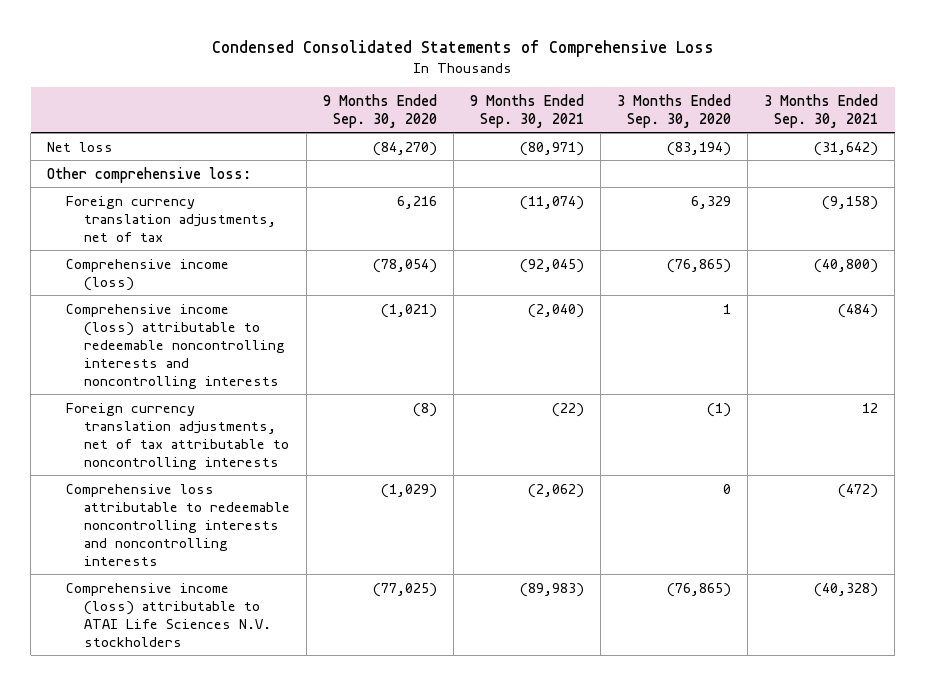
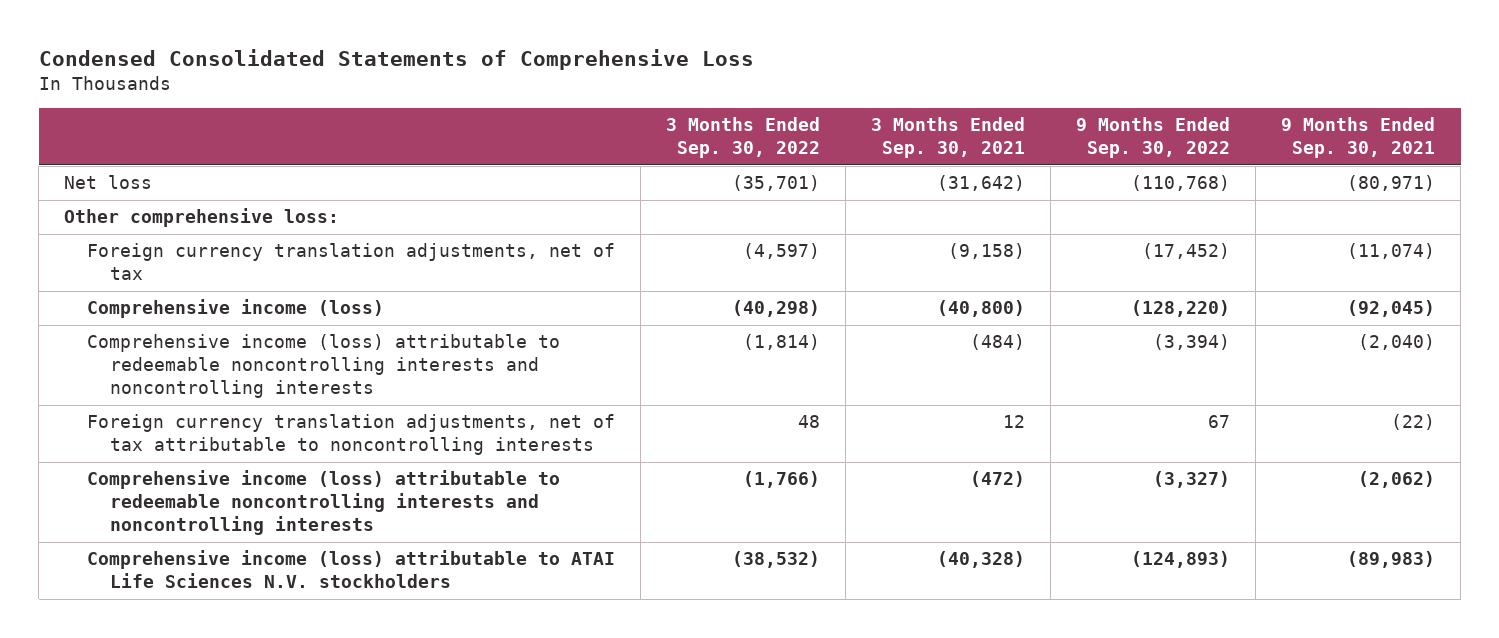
- | 9 Months Ended Sep. 30, 2020 | 9 Months Ended Sep. 30, 2021 | 3 Months Ended Sep. 30, 2020 | 3 Months Ended Sep. 30, 2021
+ | 3 Months Ended Sep. 30, 2022 | 3 Months Ended Sep. 30, 2021 | 9 Months Ended Sep. 30, 2022 | 9 Months Ended Sep. 30, 2021
- Comprehensive loss attributable to redeemable noncontrolling interests and noncontrolling interests | (1,029) | (2,062) | 0 | (472)
+ Comprehensive income (loss) attributable to redeemable noncontrolling interests and noncontrolling interests | (1,766) | (472) | (3,327) | (2,062)

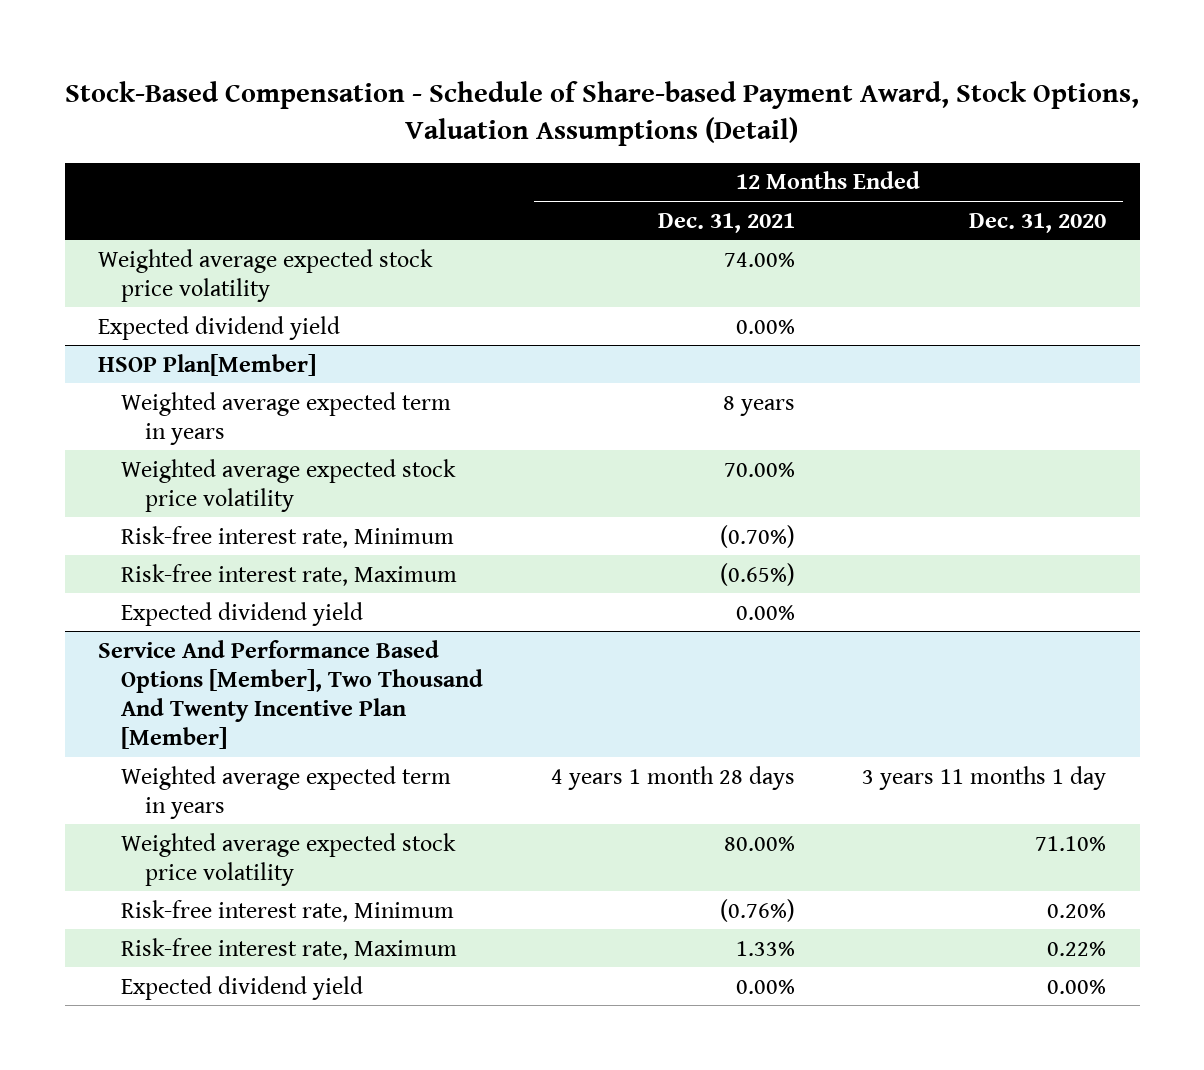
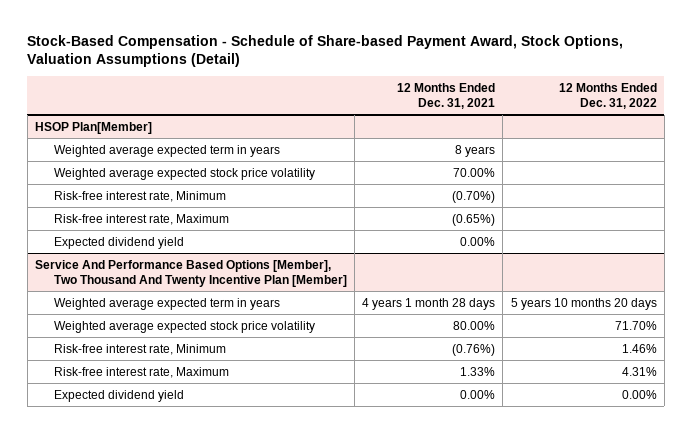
- | 12 Months Ended Dec. 31, 2021 | 12 Months Ended Dec. 31, 2020
+ | 12 Months Ended Dec. 31, 2021 | 12 Months Ended Dec. 31, 2022
- Weighted average expected stock price volatility | 74.00% |
- Expected dividend yield | 0.00% |

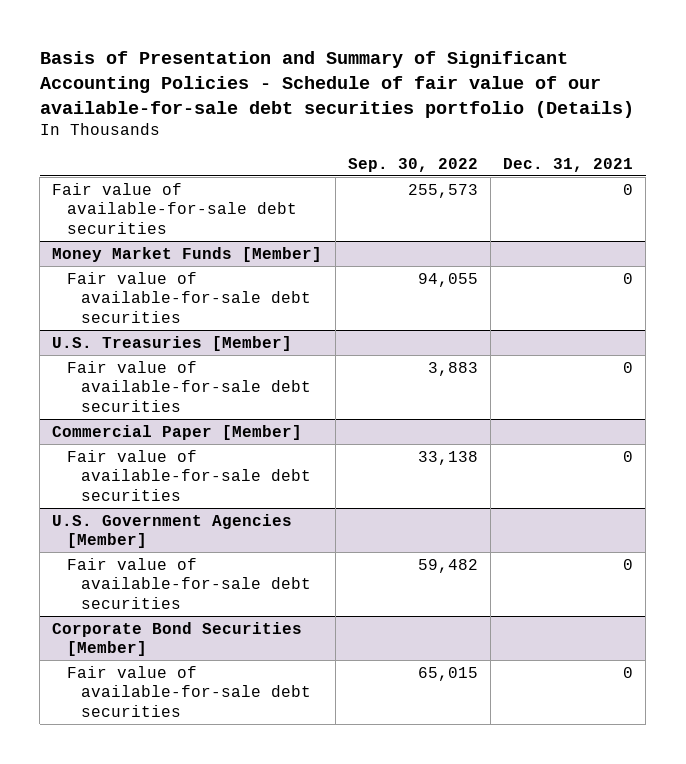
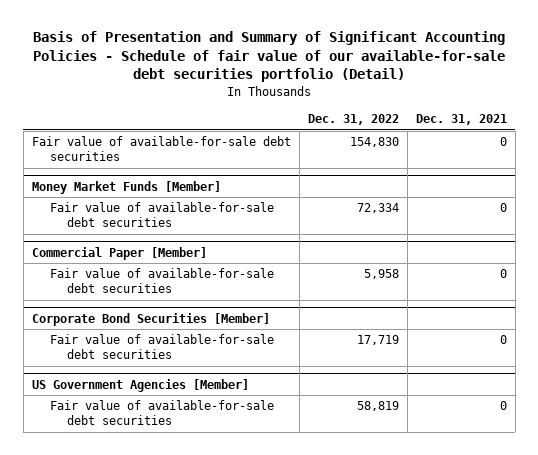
- Basis of Presentation and Summary of Significant Accounting Policies - Schedule of fair value of our available-for-sale debt securities portfolio (Details)
+ Basis of Presentation and Summary of Significant Accounting Policies - Schedule of fair value of our available-for-sale debt securities portfolio (Detail)
- | Sep. 30, 2022 | Dec. 31, 2021
+ | Dec. 31, 2022 | Dec. 31, 2021
- U.S. Treasuries [Member]
- Fair value of available-for-sale debt securities | 3,883 | 0
- U.S. Government Agencies [Member]
- Fair value of available-for-sale debt securities | 59,482 | 0
+ US Government Agencies [Member]
+ Fair value of available-for-sale debt securities | 58,819 | 0

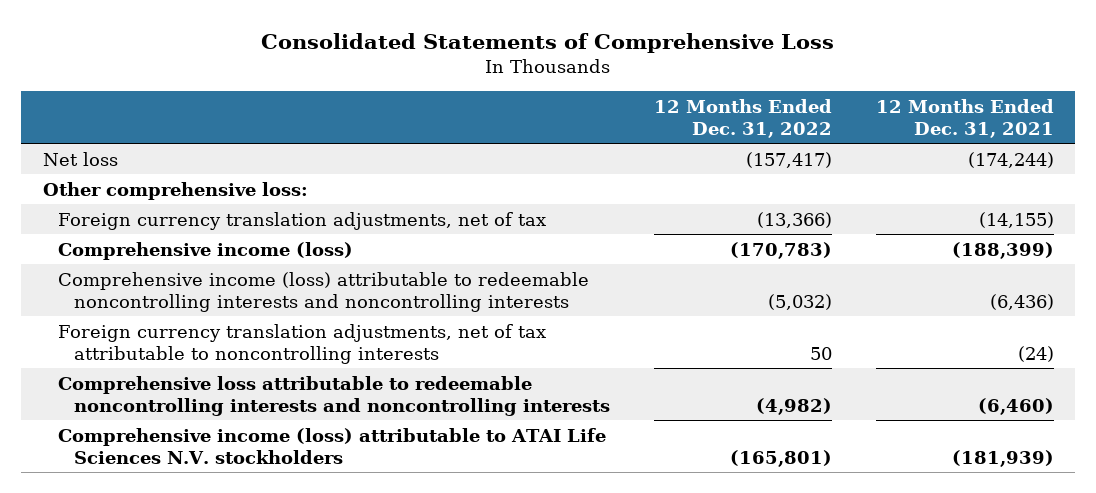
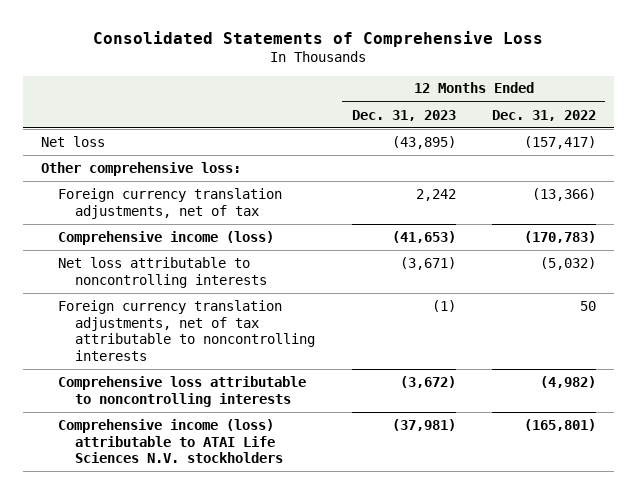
- | 12 Months Ended Dec. 31, 2022 | 12 Months Ended Dec. 31, 2021
+ | 12 Months Ended Dec. 31, 2023 | 12 Months Ended Dec. 31, 2022
- Comprehensive income (loss) attributable to redeemable noncontrolling interests and noncontrolling interests | (5,032) | (6,436)
+ Net loss attributable to noncontrolling interests | (3,671) | (5,032)
- Comprehensive loss attributable to redeemable noncontrolling interests and noncontrolling interests | (4,982) | (6,460)
+ Comprehensive loss attributable to noncontrolling interests | (3,672) | (4,982)

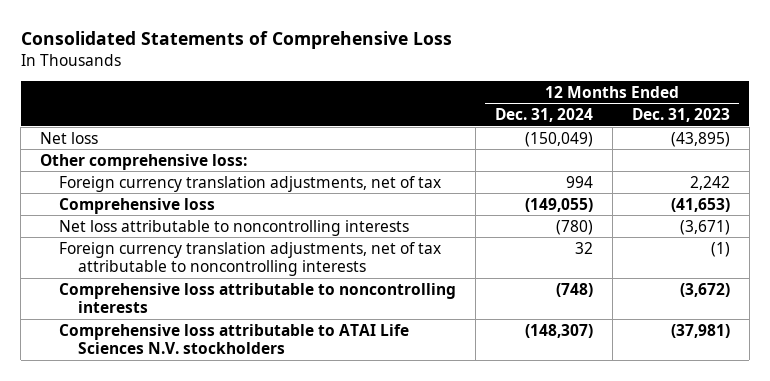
- | 12 Months Ended Dec. 31, 2023 | 12 Months Ended Dec. 31, 2022
+ | 12 Months Ended Dec. 31, 2024 | 12 Months Ended Dec. 31, 2023
- Comprehensive income (loss) | (41,653) | (170,783)
+ Comprehensive loss | (149,055) | (41,653)
- Comprehensive income (loss) attributable to ATAI Life Sciences N.V. stockholders | (37,981) | (165,801)
+ Comprehensive loss attributable to ATAI Life Sciences N.V. stockholders | (148,307) | (37,981)

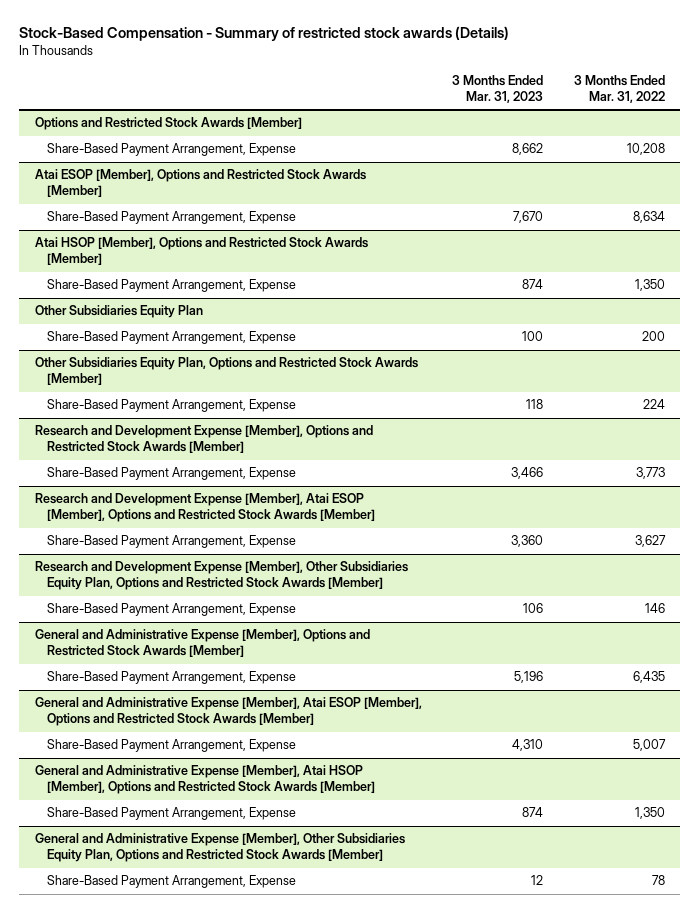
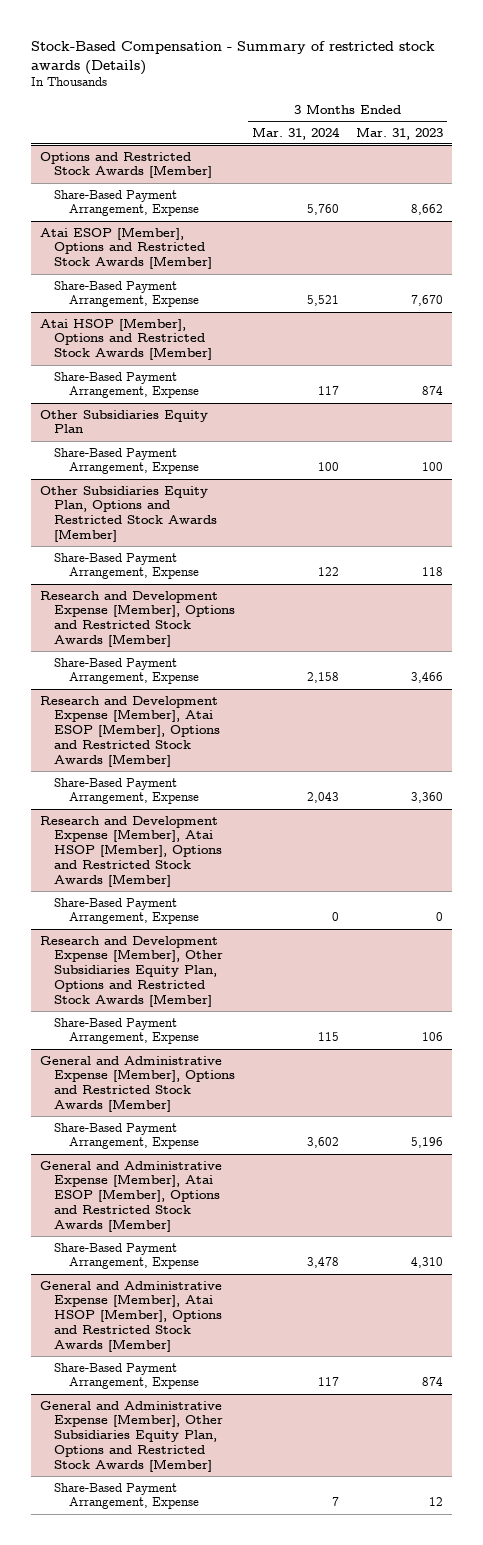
- | 3 Months Ended Mar. 31, 2023 | 3 Months Ended Mar. 31, 2022
+ | 3 Months Ended Mar. 31, 2024 | 3 Months Ended Mar. 31, 2023
+ Research and Development Expense [Member], Atai HSOP [Member], Options and Restricted Stock Awards [Member]
+ Share-Based Payment Arrangement, Expense | 0 | 0

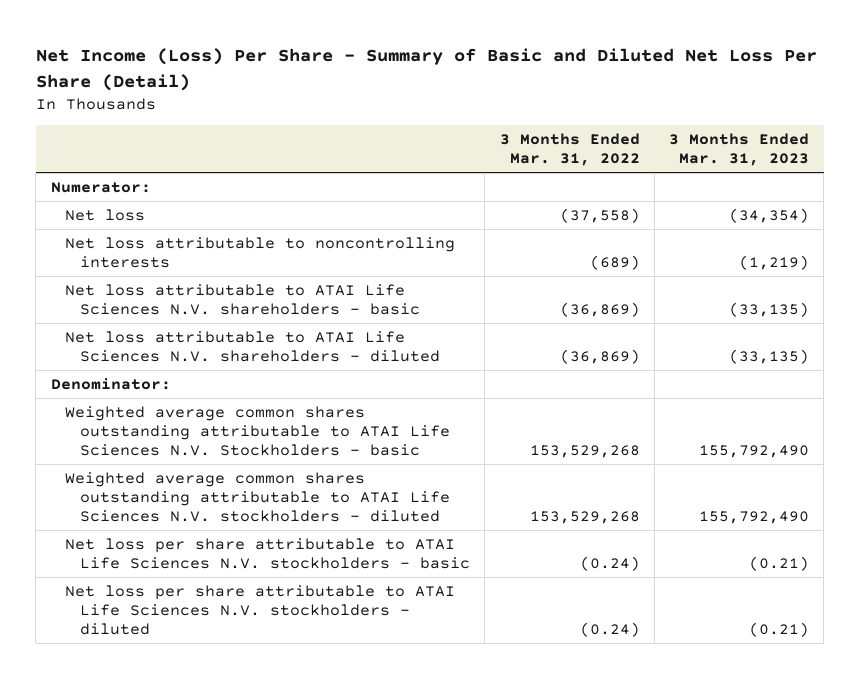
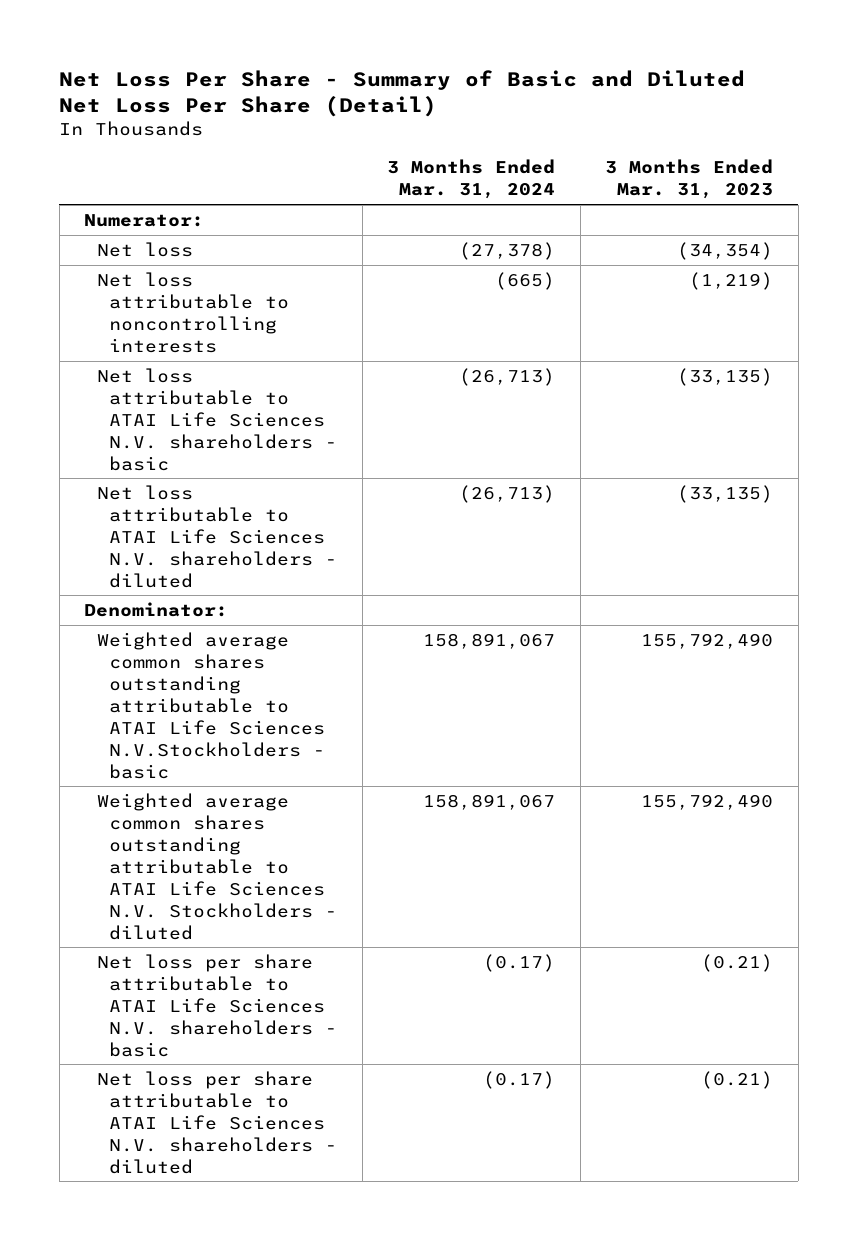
- Net Income (Loss) Per Share - Summary of Basic and Diluted Net Loss Per Share (Detail)
+ Net Loss Per Share - Summary of Basic and Diluted Net Loss Per Share (Detail)
- | 3 Months Ended Mar. 31, 2022 | 3 Months Ended Mar. 31, 2023
+ | 3 Months Ended Mar. 31, 2024 | 3 Months Ended Mar. 31, 2023
- Weighted average common shares outstanding attributable to ATAI Life Sciences N.V. Stockholders - basic | 153,529,268 | 155,792,490
- Weighted average common shares outstanding attributable to ATAI Life Sciences N.V. stockholders - diluted | 153,529,268 | 155,792,490
- Net loss per share attributable to ATAI Life Sciences N.V. stockholders - basic | (0.24) | (0.21)
- Net loss per share attributable to ATAI Life Sciences N.V. stockholders - diluted | (0.24) | (0.21)
+ Weighted average common shares outstanding attributable to ATAI Life Sciences N.V.Stockholders - basic | 158,891,067 | 155,792,490
+ Weighted average common shares outstanding attributable to ATAI Life Sciences N.V. Stockholders - diluted | 158,891,067 | 155,792,490
+ Net loss per share attributable to ATAI Life Sciences N.V. shareholders - basic | (0.17) | (0.21)
+ Net loss per share attributable to ATAI Life Sciences N.V. shareholders - diluted | (0.17) | (0.21)

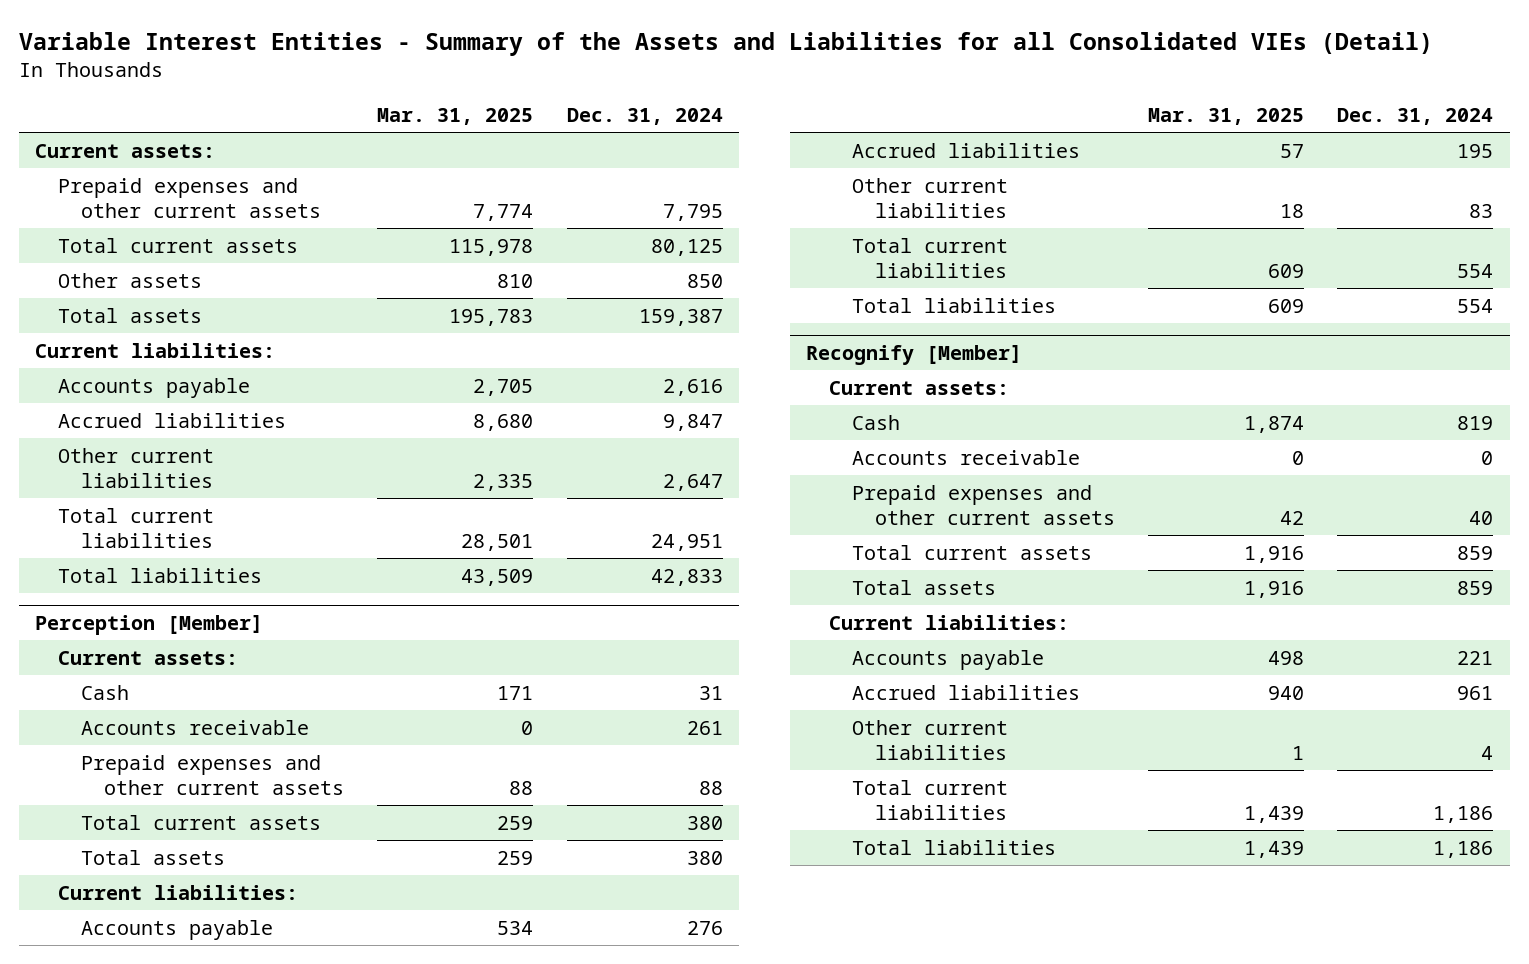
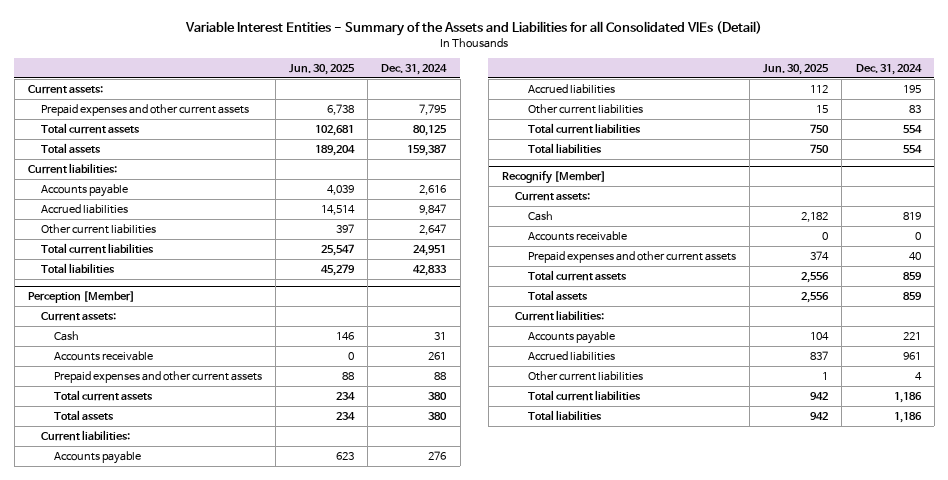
- | Mar. 31, 2025 | Dec. 31, 2024
+ | Jun. 30, 2025 | Dec. 31, 2024
- Other assets | 810 | 850

